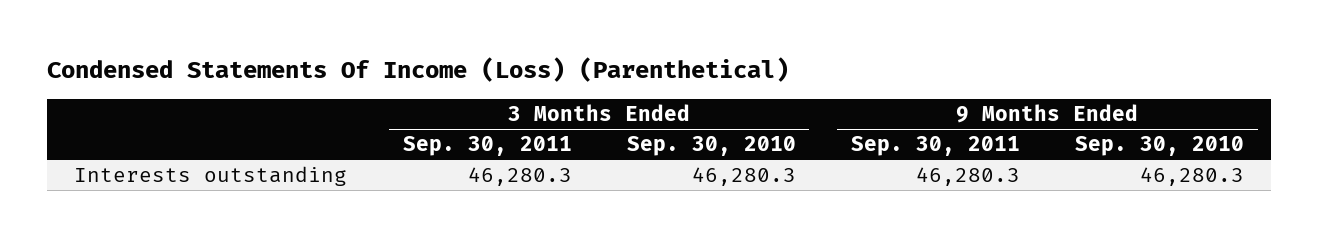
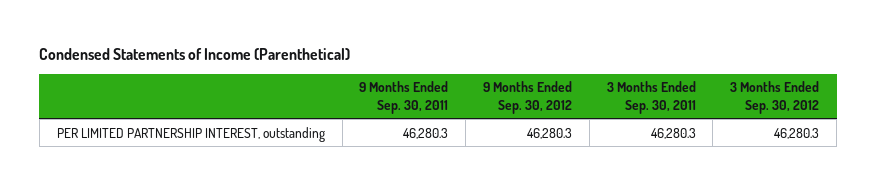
- Condensed Statements Of Income (Loss) (Parenthetical)
+ Condensed Statements of Income (Parenthetical)
- | 3 Months Ended Sep. 30, 2011 | 3 Months Ended Sep. 30, 2010 | 9 Months Ended Sep. 30, 2011 | 9 Months Ended Sep. 30, 2010
+ | 9 Months Ended Sep. 30, 2011 | 9 Months Ended Sep. 30, 2012 | 3 Months Ended Sep. 30, 2011 | 3 Months Ended Sep. 30, 2012
- Interests outstanding | 46,280.3 | 46,280.3 | 46,280.3 | 46,280.3
+ PER LIMITED PARTNERSHIP INTEREST, outstanding | 46,280.3 | 46,280.3 | 46,280.3 | 46,280.3

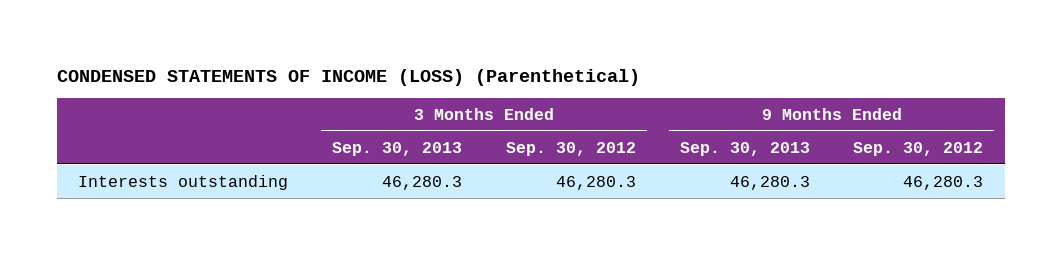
- Condensed Statements of Income (Parenthetical)
+ CONDENSED STATEMENTS OF INCOME (LOSS) (Parenthetical)
- | 9 Months Ended Sep. 30, 2011 | 9 Months Ended Sep. 30, 2012 | 3 Months Ended Sep. 30, 2011 | 3 Months Ended Sep. 30, 2012
+ | 3 Months Ended Sep. 30, 2013 | 3 Months Ended Sep. 30, 2012 | 9 Months Ended Sep. 30, 2013 | 9 Months Ended Sep. 30, 2012
- PER LIMITED PARTNERSHIP INTEREST, outstanding | 46,280.3 | 46,280.3 | 46,280.3 | 46,280.3
+ Interests outstanding | 46,280.3 | 46,280.3 | 46,280.3 | 46,280.3

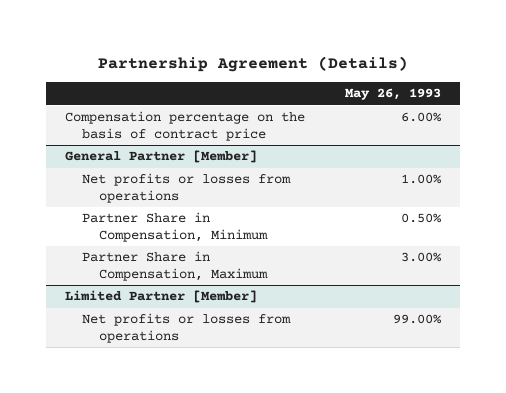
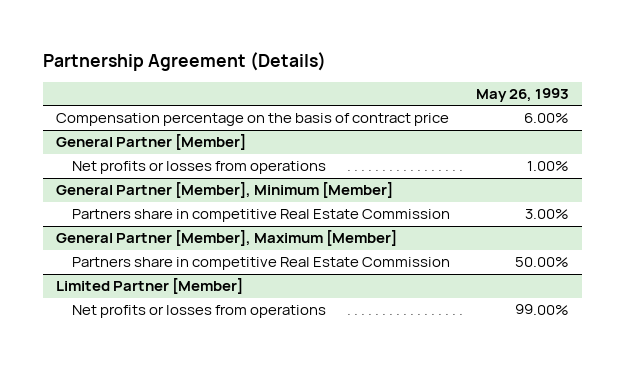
@ General Partner [Member]
- Partner Share in Compensation, Minimum | 0.50%
- Partner Share in Compensation, Maximum | 3.00%
+ General Partner [Member], Minimum [Member]
+ Partners share in competitive Real Estate Commission | 3.00%
+ General Partner [Member], Maximum [Member]
+ Partners share in competitive Real Estate Commission | 50.00%

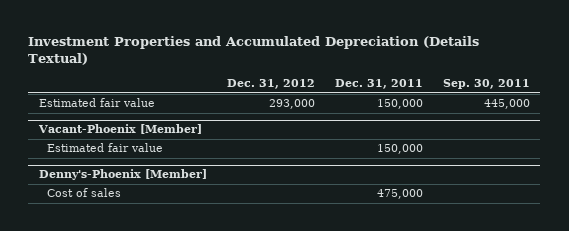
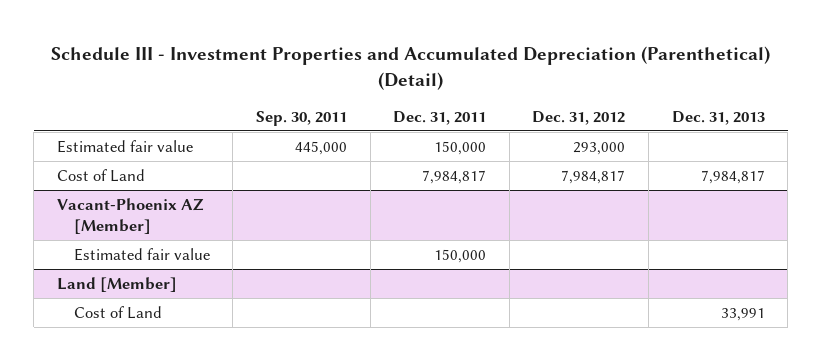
- Investment Properties and Accumulated Depreciation (Details Textual)
+ Schedule III - Investment Properties and Accumulated Depreciation (Parenthetical) (Detail)
- | Dec. 31, 2012 | Dec. 31, 2011 | Sep. 30, 2011
+ | Sep. 30, 2011 | Dec. 31, 2011 | Dec. 31, 2012 | Dec. 31, 2013
- Vacant-Phoenix [Member]
+ Cost of Land | | 7,984,817 | 7,984,817 | 7,984,817
+ Vacant-Phoenix AZ [Member]
- Denny's-Phoenix [Member]
- Cost of sales | | 475,000 |
+ Land [Member]
+ Cost of Land | | | | 33,991

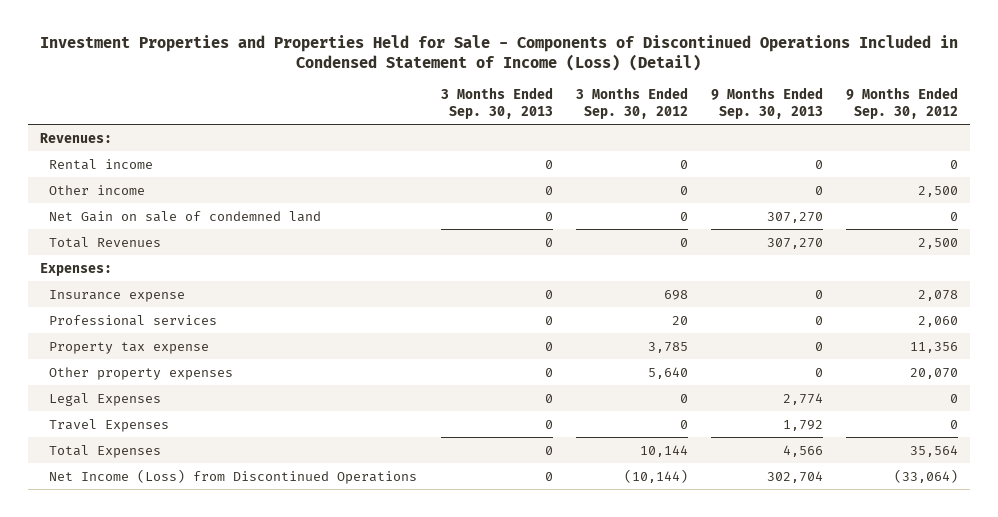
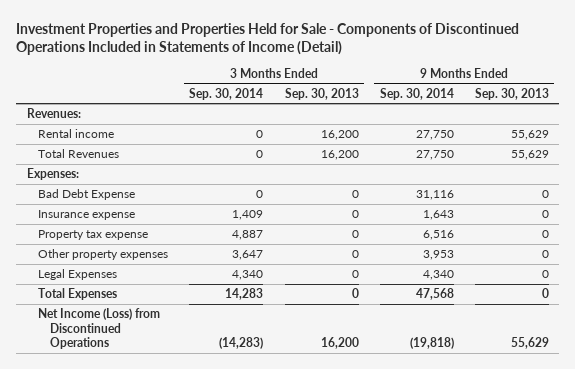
- Investment Properties and Properties Held for Sale - Components of Discontinued Operations Included in Condensed Statement of Income (Loss) (Detail)
+ Investment Properties and Properties Held for Sale - Components of Discontinued Operations Included in Statements of Income (Detail)
- | 3 Months Ended Sep. 30, 2013 | 3 Months Ended Sep. 30, 2012 | 9 Months Ended Sep. 30, 2013 | 9 Months Ended Sep. 30, 2012
+ | 3 Months Ended Sep. 30, 2014 | 3 Months Ended Sep. 30, 2013 | 9 Months Ended Sep. 30, 2014 | 9 Months Ended Sep. 30, 2013
- Rental income | 0 | 0 | 0 | 0
- Other income | 0 | 0 | 0 | 2,500
- Net Gain on sale of condemned land | 0 | 0 | 307,270 | 0
- Total Revenues | 0 | 0 | 307,270 | 2,500
+ Rental income | 0 | 16,200 | 27,750 | 55,629
+ Total Revenues | 0 | 16,200 | 27,750 | 55,629
+ Bad Debt Expense | 0 | 0 | 31,116 | 0
- Professional services | 0 | 20 | 0 | 2,060
- Legal Expenses | 0 | 0 | 2,774 | 0
- Travel Expenses | 0 | 0 | 1,792 | 0
- Total Expenses | 0 | 10,144 | 4,566 | 35,564
- Net Income (Loss) from Discontinued Operations | 0 | (10,144) | 302,704 | (33,064)
+ Legal Expenses | 4,340 | 0 | 4,340 | 0
+ Total Expenses | 14,283 | 0 | 47,568 | 0
+ Net Income (Loss) from Discontinued Operations | (14,283) | 16,200 | (19,818) | 55,629

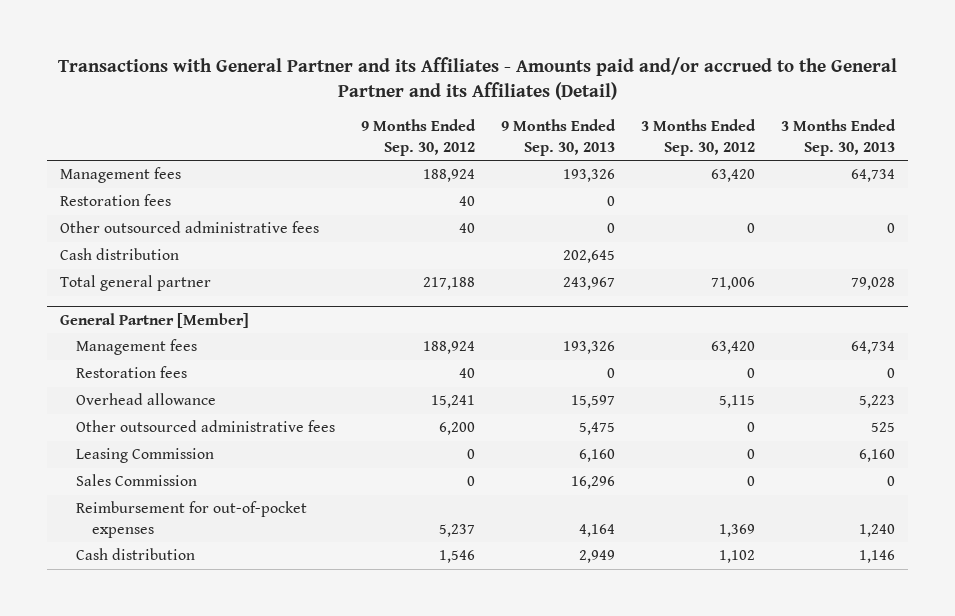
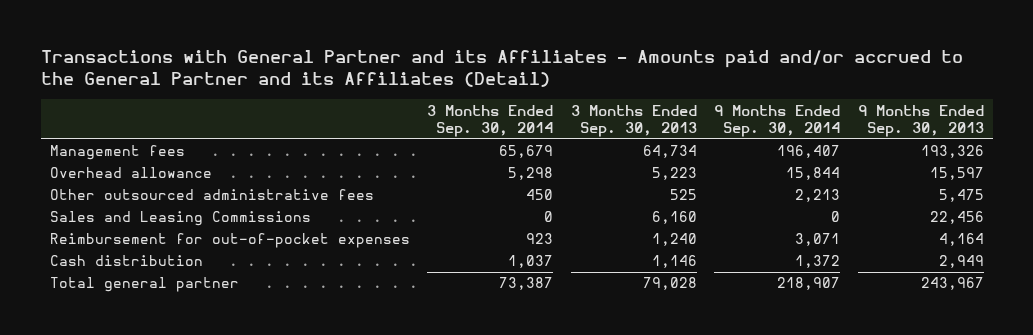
- | 9 Months Ended Sep. 30, 2012 | 9 Months Ended Sep. 30, 2013 | 3 Months Ended Sep. 30, 2012 | 3 Months Ended Sep. 30, 2013
+ | 3 Months Ended Sep. 30, 2014 | 3 Months Ended Sep. 30, 2013 | 9 Months Ended Sep. 30, 2014 | 9 Months Ended Sep. 30, 2013
- Restoration fees | 40 | 0 | |
- Other outsourced administrative fees | 40 | 0 | 0 | 0
- Cash distribution | | 202,645 | |
- General Partner [Member]
- Management fees | 188,924 | 193,326 | 63,420 | 64,734
- Restoration fees | 40 | 0 | 0 | 0
- Leasing Commission | 0 | 6,160 | 0 | 6,160
- Sales Commission | 0 | 16,296 | 0 | 0
+ Sales and Leasing Commissions | 0 | 6,160 | 0 | 22,456
moved down: Total general partner | 73,387 | 79,028 | 218,907 | 243,967

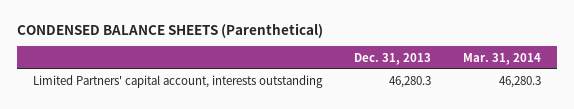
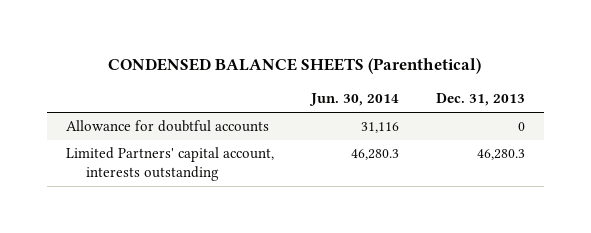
- | Dec. 31, 2013 | Mar. 31, 2014
+ | Jun. 30, 2014 | Dec. 31, 2013
+ Allowance for doubtful accounts | 31,116 | 0

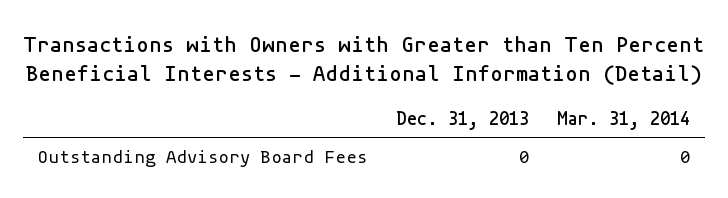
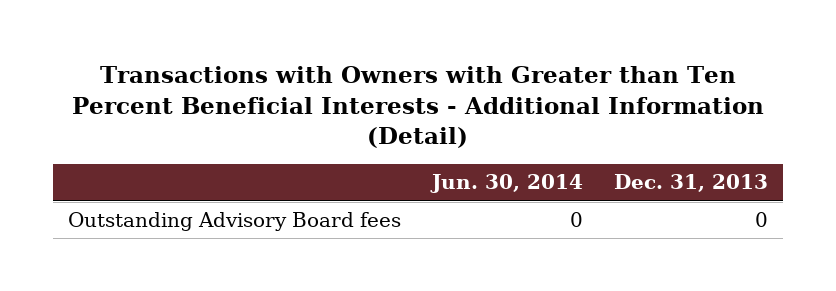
- | Dec. 31, 2013 | Mar. 31, 2014
+ | Jun. 30, 2014 | Dec. 31, 2013
- Outstanding Advisory Board Fees | 0 | 0
+ Outstanding Advisory Board fees | 0 | 0

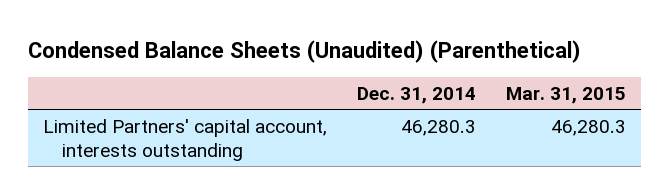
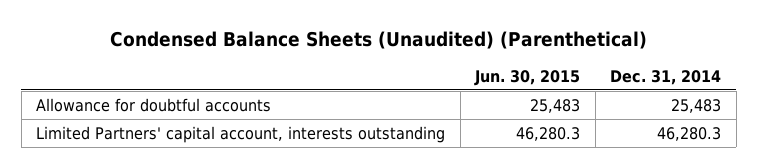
- | Dec. 31, 2014 | Mar. 31, 2015
+ | Jun. 30, 2015 | Dec. 31, 2014
+ Allowance for doubtful accounts | 25,483 | 25,483

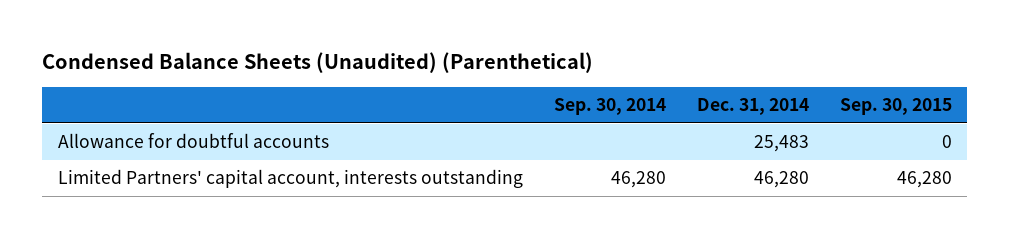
- | Jun. 30, 2015 | Dec. 31, 2014
+ | Sep. 30, 2014 | Dec. 31, 2014 | Sep. 30, 2015
- Limited Partners' capital account, interests outstanding | 46,280.3 | 46,280.3
+ Limited Partners' capital account, interests outstanding | 46,280 | 46,280 | 46,280

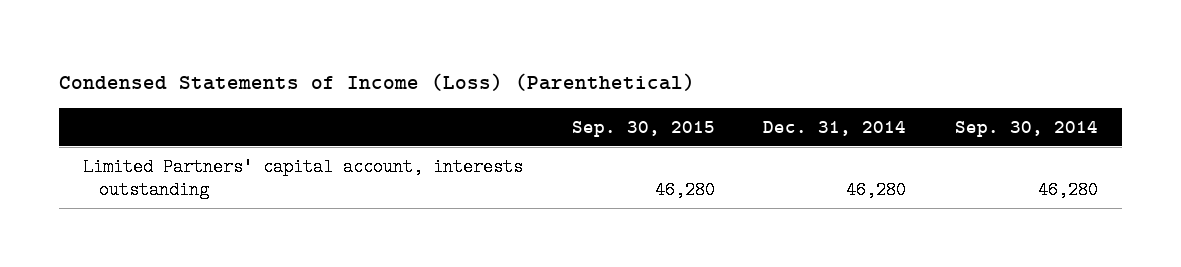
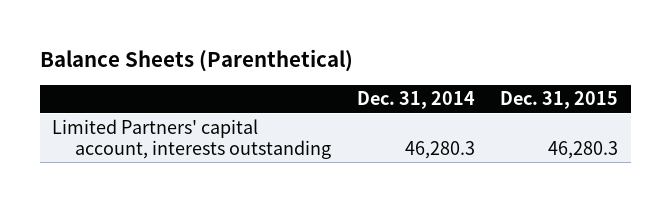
- Condensed Statements of Income (Loss) (Parenthetical)
+ Balance Sheets (Parenthetical)
- | Sep. 30, 2015 | Dec. 31, 2014 | Sep. 30, 2014
+ | Dec. 31, 2014 | Dec. 31, 2015
- Limited Partners' capital account, interests outstanding | 46,280 | 46,280 | 46,280
+ Limited Partners' capital account, interests outstanding | 46,280.3 | 46,280.3

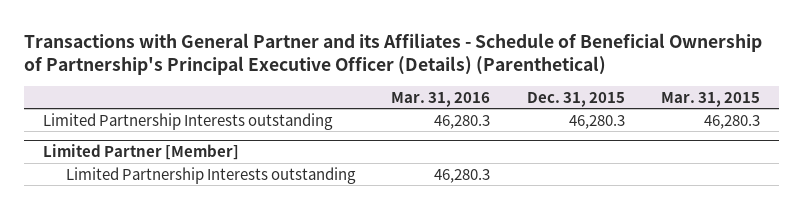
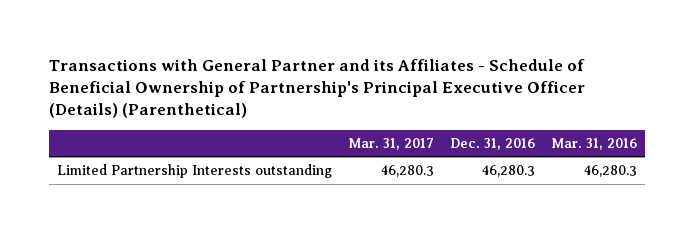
- | Mar. 31, 2016 | Dec. 31, 2015 | Mar. 31, 2015
+ | Mar. 31, 2017 | Dec. 31, 2016 | Mar. 31, 2016
- Limited Partner [Member]
- Limited Partnership Interests outstanding | 46,280.3 | |

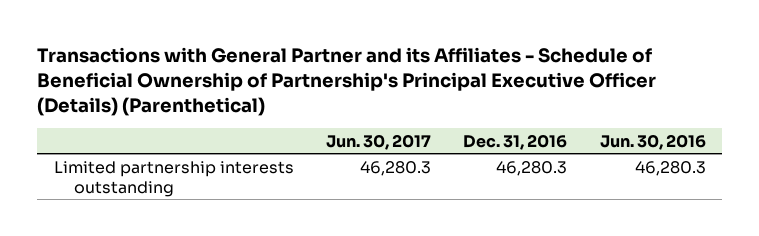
- | Mar. 31, 2017 | Dec. 31, 2016 | Mar. 31, 2016
+ | Jun. 30, 2017 | Dec. 31, 2016 | Jun. 30, 2016
- Limited Partnership Interests outstanding | 46,280.3 | 46,280.3 | 46,280.3
+ Limited partnership interests outstanding | 46,280.3 | 46,280.3 | 46,280.3

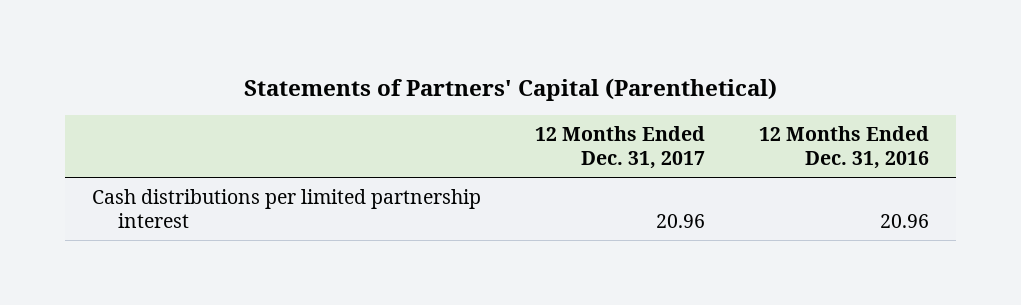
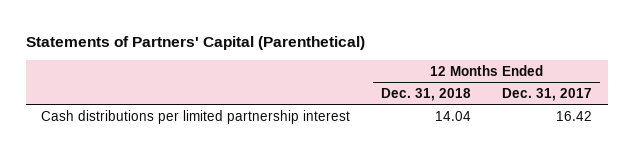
- | 12 Months Ended Dec. 31, 2017 | 12 Months Ended Dec. 31, 2016
+ | 12 Months Ended Dec. 31, 2018 | 12 Months Ended Dec. 31, 2017
- Cash distributions per limited partnership interest | 20.96 | 20.96
+ Cash distributions per limited partnership interest | 14.04 | 16.42

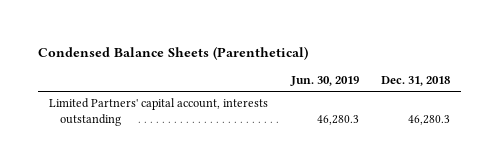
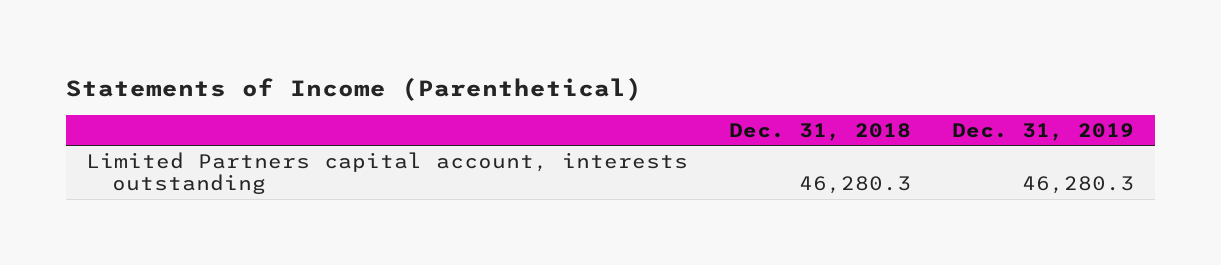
- Condensed Balance Sheets (Parenthetical)
+ Statements of Income (Parenthetical)
- | Jun. 30, 2019 | Dec. 31, 2018
+ | Dec. 31, 2018 | Dec. 31, 2019
- Limited Partners' capital account, interests outstanding | 46,280.3 | 46,280.3
+ Limited Partners capital account, interests outstanding | 46,280.3 | 46,280.3

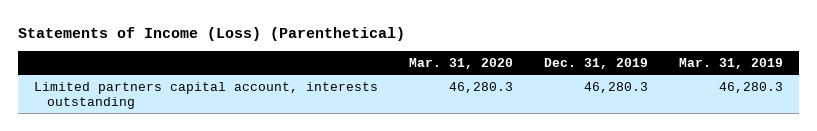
- Statements of Income (Parenthetical)
+ Statements of Income (Loss) (Parenthetical)
- | Dec. 31, 2018 | Dec. 31, 2019
+ | Mar. 31, 2020 | Dec. 31, 2019 | Mar. 31, 2019
- Limited Partners capital account, interests outstanding | 46,280.3 | 46,280.3
+ Limited partners capital account, interests outstanding | 46,280.3 | 46,280.3 | 46,280.3

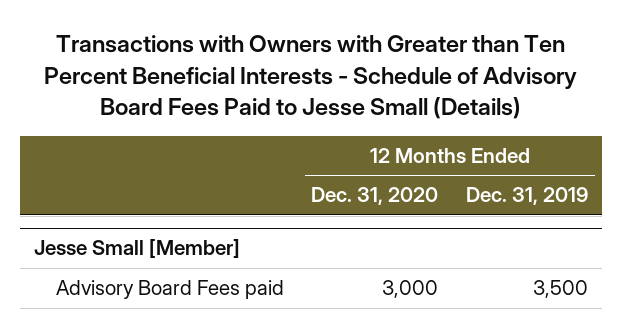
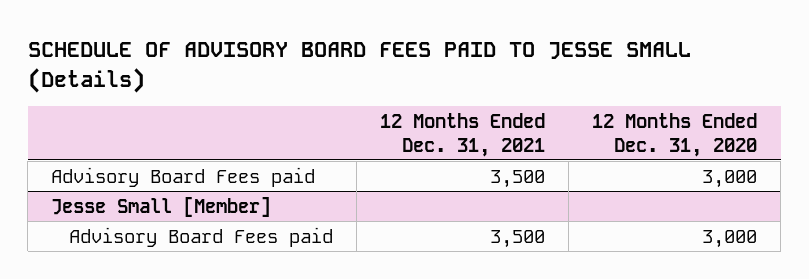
- Transactions with Owners with Greater than Ten Percent Beneficial Interests - Schedule of Advisory Board Fees Paid to Jesse Small (Details)
+ SCHEDULE OF ADVISORY BOARD FEES PAID TO JESSE SMALL (Details)
- | 12 Months Ended Dec. 31, 2020 | 12 Months Ended Dec. 31, 2019
+ | 12 Months Ended Dec. 31, 2021 | 12 Months Ended Dec. 31, 2020
+ Advisory Board Fees paid | 3,500 | 3,000

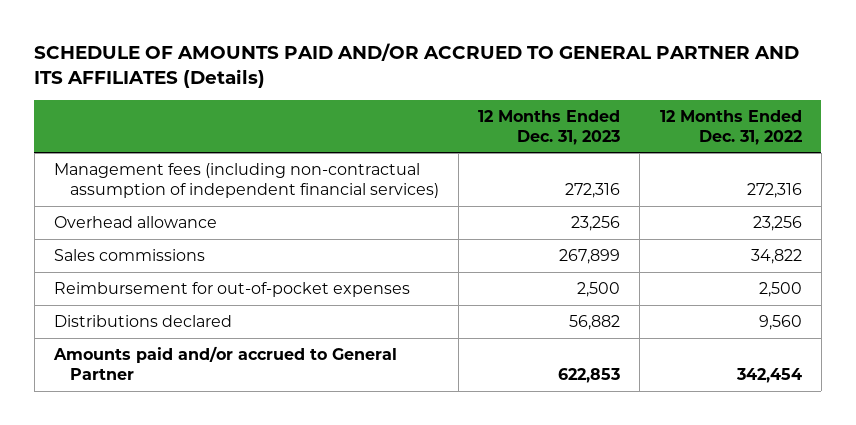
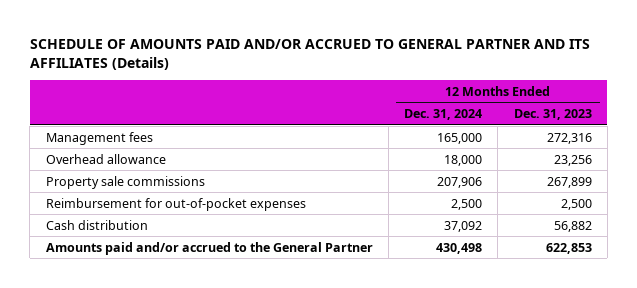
- | 12 Months Ended Dec. 31, 2023 | 12 Months Ended Dec. 31, 2022
+ | 12 Months Ended Dec. 31, 2024 | 12 Months Ended Dec. 31, 2023
- Management fees (including non-contractual assumption of independent financial services) | 272,316 | 272,316
+ Management fees | 165,000 | 272,316
- Sales commissions | 267,899 | 34,822
+ Property sale commissions | 207,906 | 267,899
- Distributions declared | 56,882 | 9,560
- Amounts paid and/or accrued to General Partner | 622,853 | 342,454
+ Cash distribution | 37,092 | 56,882
+ Amounts paid and/or accrued to the General Partner | 430,498 | 622,853

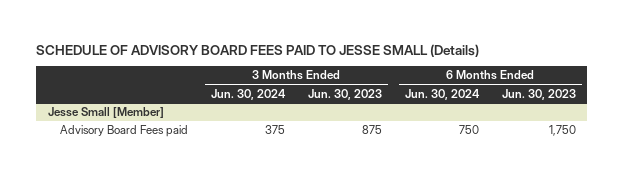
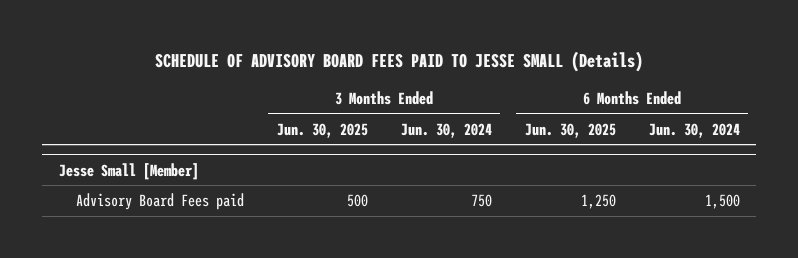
- | 3 Months Ended Jun. 30, 2024 | 3 Months Ended Jun. 30, 2023 | 6 Months Ended Jun. 30, 2024 | 6 Months Ended Jun. 30, 2023
+ | 3 Months Ended Jun. 30, 2025 | 3 Months Ended Jun. 30, 2024 | 6 Months Ended Jun. 30, 2025 | 6 Months Ended Jun. 30, 2024
@ Jesse Small [Member]
- Advisory Board Fees paid | 375 | 875 | 750 | 1,750
+ Advisory Board Fees paid | 500 | 750 | 1,250 | 1,500

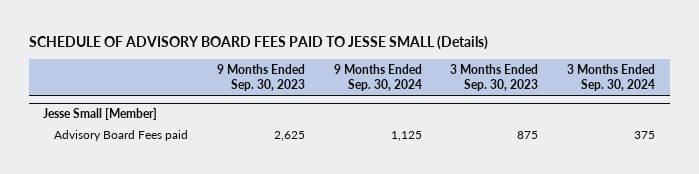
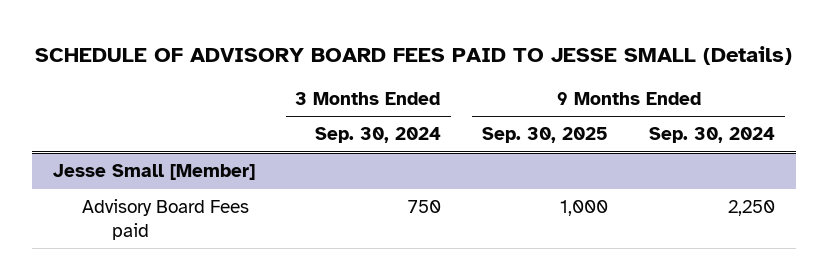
- | 9 Months Ended Sep. 30, 2023 | 9 Months Ended Sep. 30, 2024 | 3 Months Ended Sep. 30, 2023 | 3 Months Ended Sep. 30, 2024
+ | 3 Months Ended Sep. 30, 2024 | 9 Months Ended Sep. 30, 2025 | 9 Months Ended Sep. 30, 2024
@ Jesse Small [Member]
- Advisory Board Fees paid | 2,625 | 1,125 | 875 | 375
+ Advisory Board Fees paid | 750 | 1,000 | 2,250

